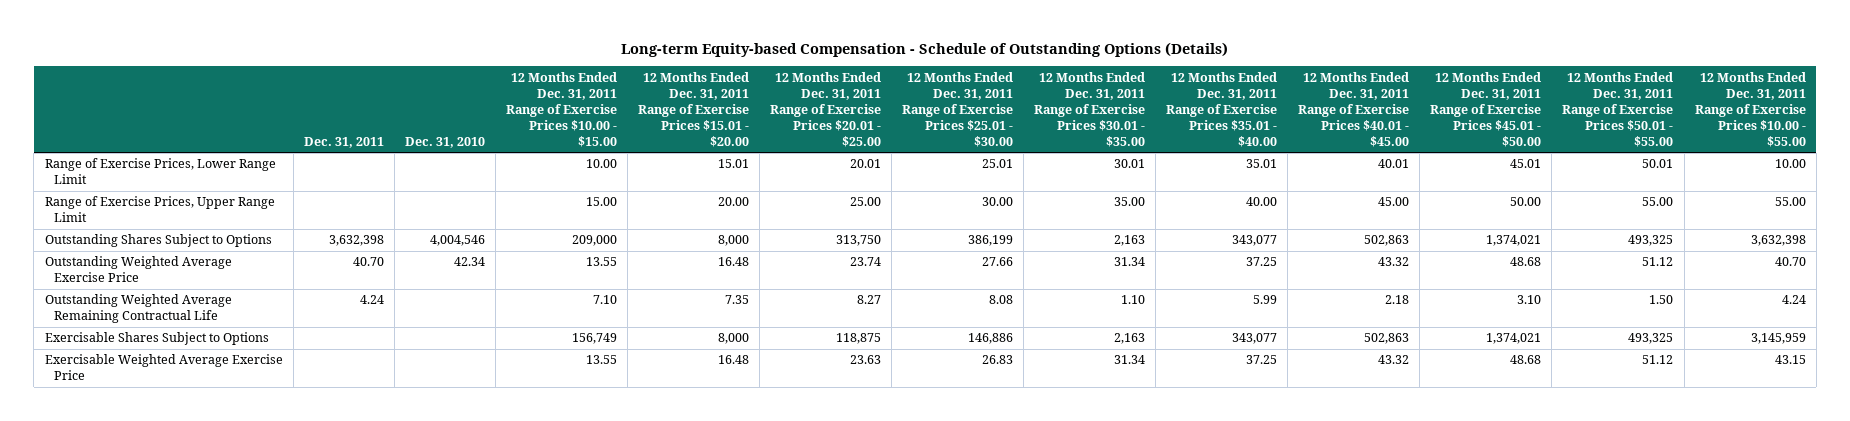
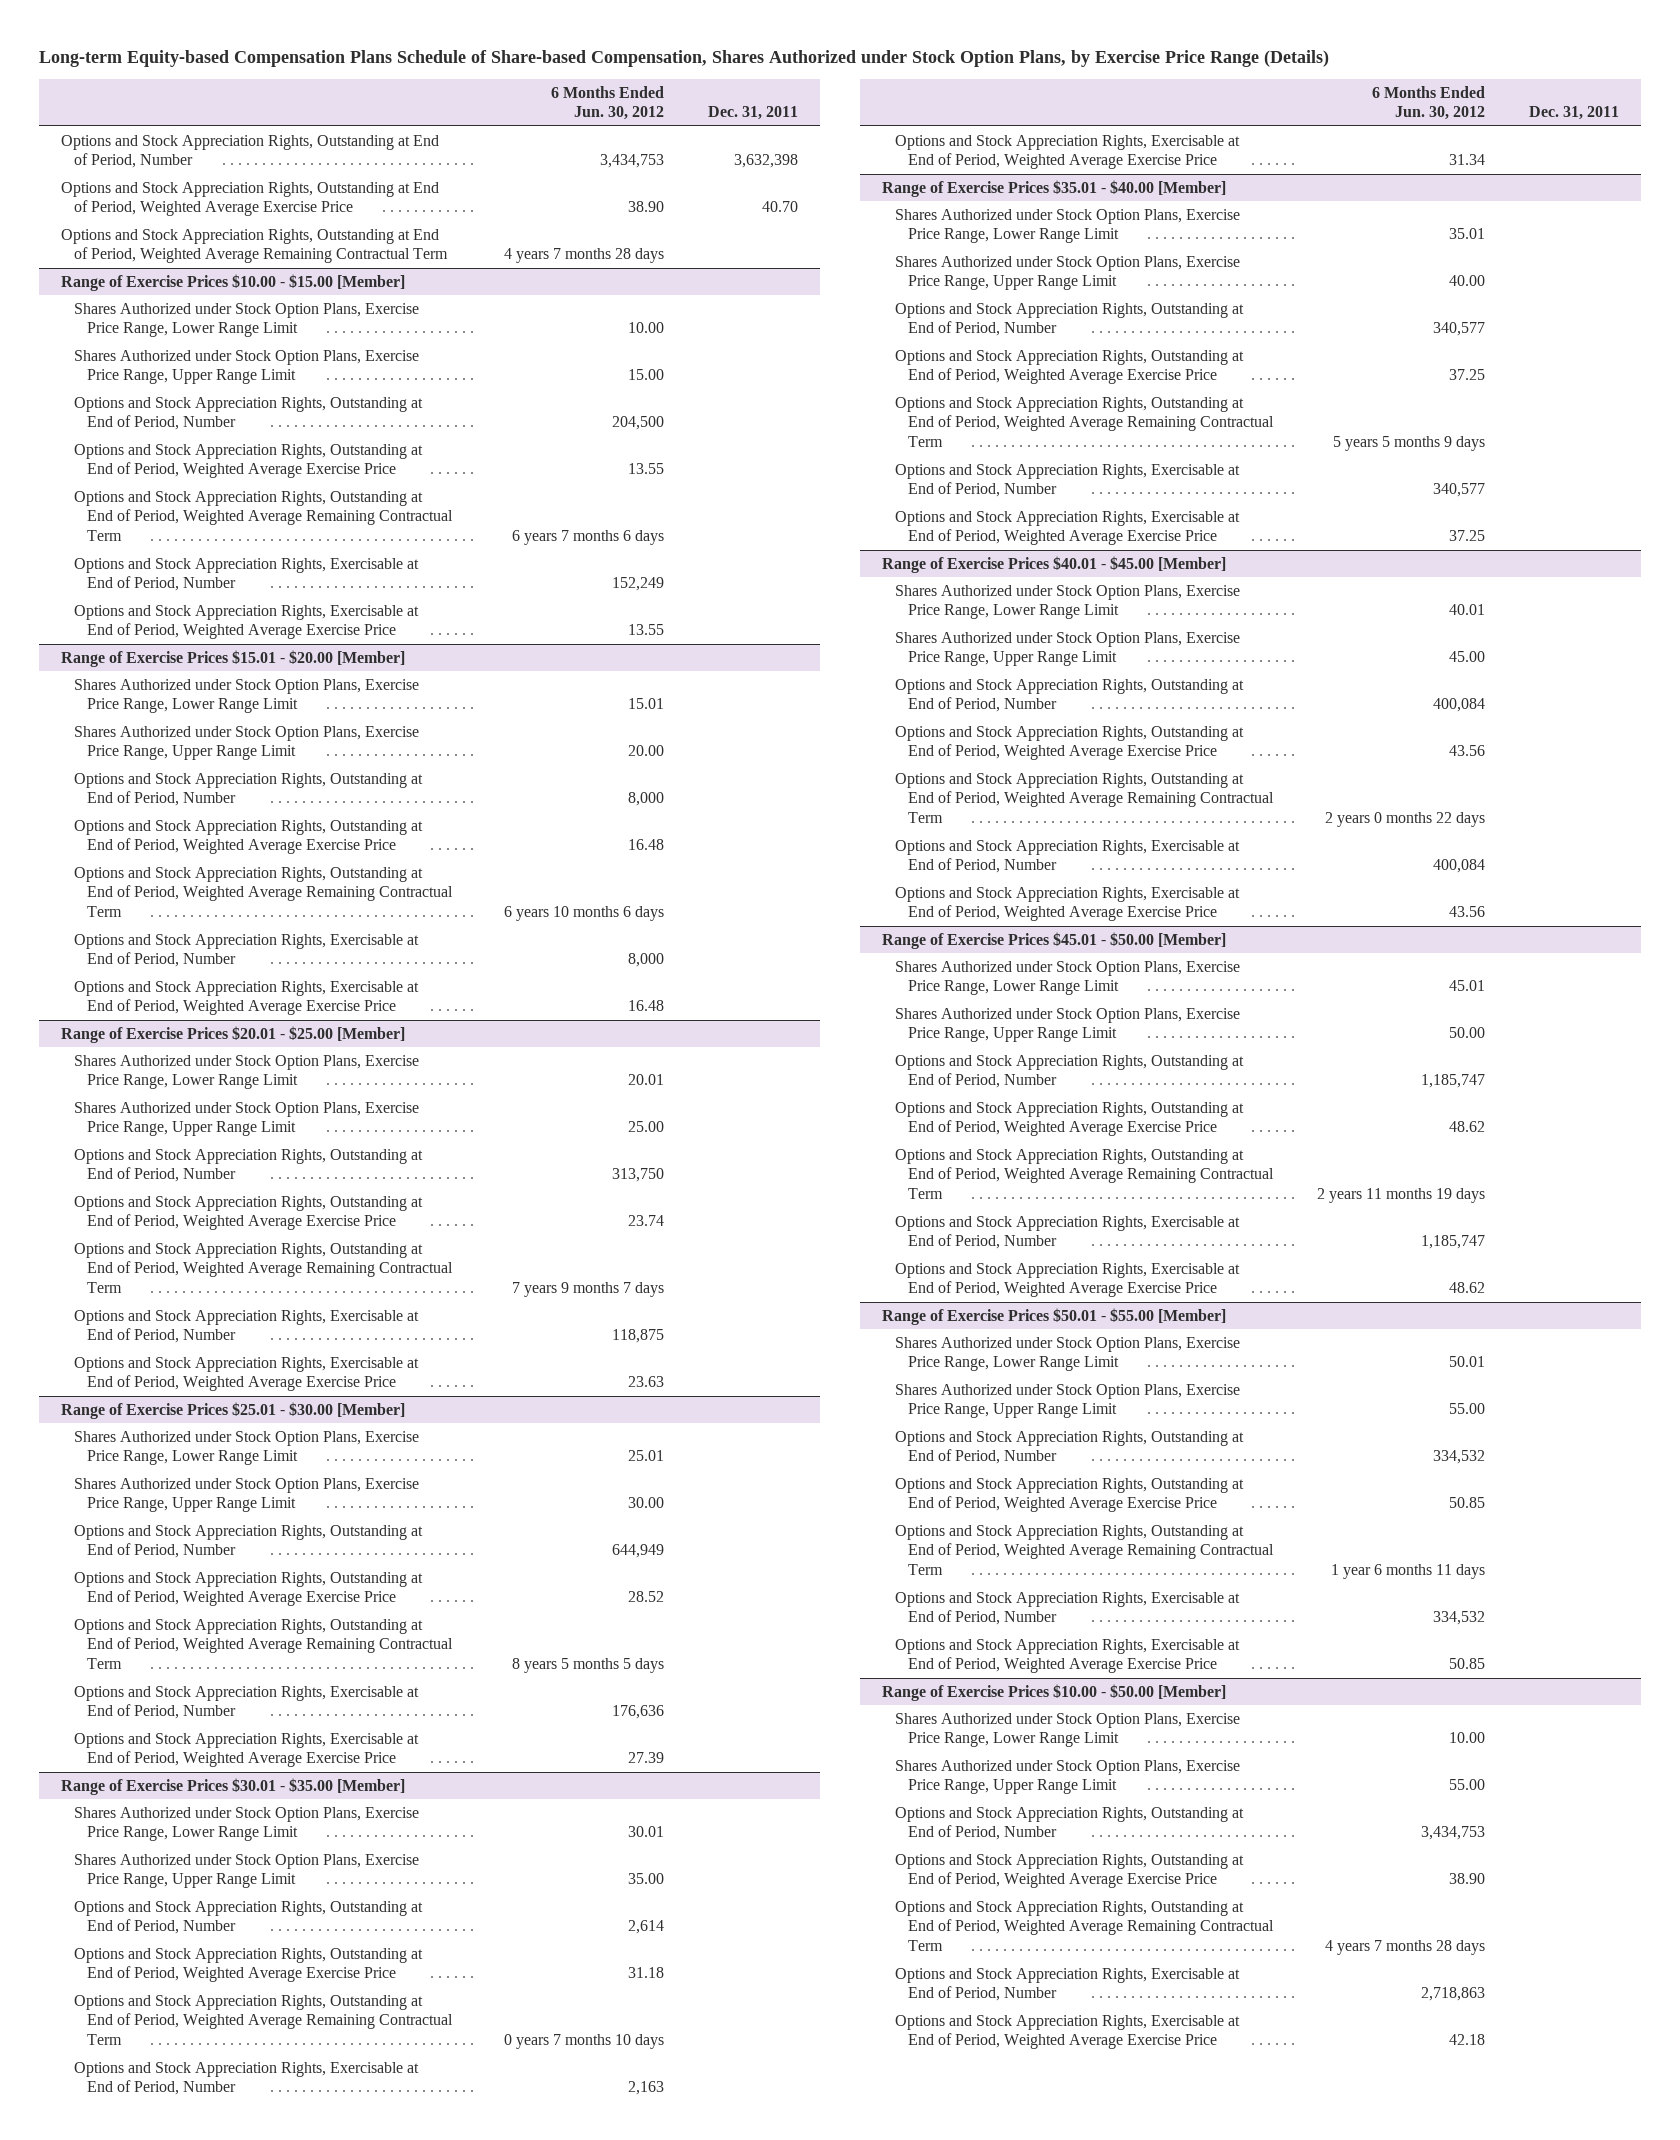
- Long-term Equity-based Compensation - Schedule of Outstanding Options (Details)
+ Long-term Equity-based Compensation Plans Schedule of Share-based Compensation, Shares Authorized under Stock Option Plans, by Exercise Price Range (Details)
- | Dec. 31, 2011 | Dec. 31, 2010 | 12 Months Ended Dec. 31, 2011 Range of Exercise Prices $10.00 - $15.00 | 12 Months Ended Dec. 31, 2011 Range of Exercise Prices $15.01 - $20.00 | 12 Months Ended Dec. 31, 2011 Range of Exercise Prices $20.01 - $25.00 | 12 Months Ended Dec. 31, 2011 Range of Exercise Prices $25.01 - $30.00 | 12 Months Ended Dec. 31, 2011 Range of Exercise Prices $30.01 - $35.00 | 12 Months Ended Dec. 31, 2011 Range of Exercise Prices $35.01 - $40.00 | 12 Months Ended Dec. 31, 2011 Range of Exercise Prices $40.01 - $45.00 | 12 Months Ended Dec. 31, 2011 Range of Exercise Prices $45.01 - $50.00 | 12 Months Ended Dec. 31, 2011 Range of Exercise Prices $50.01 - $55.00 | 12 Months Ended Dec. 31, 2011 Range of Exercise Prices $10.00 - $55.00
+ | 6 Months Ended Jun. 30, 2012 | Dec. 31, 2011
- Range of Exercise Prices, Lower Range Limit | | | 10.00 | 15.01 | 20.01 | 25.01 | 30.01 | 35.01 | 40.01 | 45.01 | 50.01 | 10.00
- Range of Exercise Prices, Upper Range Limit | | | 15.00 | 20.00 | 25.00 | 30.00 | 35.00 | 40.00 | 45.00 | 50.00 | 55.00 | 55.00
- Outstanding Shares Subject to Options | 3,632,398 | 4,004,546 | 209,000 | 8,000 | 313,750 | 386,199 | 2,163 | 343,077 | 502,863 | 1,374,021 | 493,325 | 3,632,398
- Outstanding Weighted Average Exercise Price | 40.70 | 42.34 | 13.55 | 16.48 | 23.74 | 27.66 | 31.34 | 37.25 | 43.32 | 48.68 | 51.12 | 40.70
- Outstanding Weighted Average Remaining Contractual Life | 4.24 | | 7.10 | 7.35 | 8.27 | 8.08 | 1.10 | 5.99 | 2.18 | 3.10 | 1.50 | 4.24
- Exercisable Shares Subject to Options | | | 156,749 | 8,000 | 118,875 | 146,886 | 2,163 | 343,077 | 502,863 | 1,374,021 | 493,325 | 3,145,959
- Exercisable Weighted Average Exercise Price | | | 13.55 | 16.48 | 23.63 | 26.83 | 31.34 | 37.25 | 43.32 | 48.68 | 51.12 | 43.15
+ Options and Stock Appreciation Rights, Outstanding at End of Period, Number | 3,434,753 | 3,632,398
+ Options and Stock Appreciation Rights, Outstanding at End of Period, Weighted Average Exercise Price | 38.90 | 40.70
+ Options and Stock Appreciation Rights, Outstanding at End of Period, Weighted Average Remaining Contractual Term | 4 years 7 months 28 days |
+ Range of Exercise Prices $10.00 - $15.00 [Member]
+ Shares Authorized under Stock Option Plans, Exercise Price Range, Lower Range Limit | 10.00 |
+ Shares Authorized under Stock Option Plans, Exercise Price Range, Upper Range Limit | 15.00 |
+ Options and Stock Appreciation Rights, Outstanding at End of Period, Number | 204,500 |
+ Options and Stock Appreciation Rights, Outstanding at End of Period, Weighted Average Exercise Price | 13.55 |
+ Options and Stock Appreciation Rights, Outstanding at End of Period, Weighted Average Remaining Contractual Term | 6 years 7 months 6 days |
+ Options and Stock Appreciation Rights, Exercisable at End of Period, Number | 152,249 |
+ Options and Stock Appreciation Rights, Exercisable at End of Period, Weighted Average Exercise Price | 13.55 |
+ Range of Exercise Prices $15.01 - $20.00 [Member]
+ Shares Authorized under Stock Option Plans, Exercise Price Range, Lower Range Limit | 15.01 |
+ Shares Authorized under Stock Option Plans, Exercise Price Range, Upper Range Limit | 20.00 |
+ Options and Stock Appreciation Rights, Outstanding at End of Period, Number | 8,000 |
+ Options and Stock Appreciation Rights, Outstanding at End of Period, Weighted Average Exercise Price | 16.48 |
+ Options and Stock Appreciation Rights, Outstanding at End of Period, Weighted Average Remaining Contractual Term | 6 years 10 months 6 days |
+ Options and Stock Appreciation Rights, Exercisable at End of Period, Number | 8,000 |
+ Options and Stock Appreciation Rights, Exercisable at End of Period, Weighted Average Exercise Price | 16.48 |
+ Range of Exercise Prices $20.01 - $25.00 [Member]
+ Shares Authorized under Stock Option Plans, Exercise Price Range, Lower Range Limit | 20.01 |
+ Shares Authorized under Stock Option Plans, Exercise Price Range, Upper Range Limit | 25.00 |
+ Options and Stock Appreciation Rights, Outstanding at End of Period, Number | 313,750 |
+ Options and Stock Appreciation Rights, Outstanding at End of Period, Weighted Average Exercise Price | 23.74 |
+ Options and Stock Appreciation Rights, Outstanding at End of Period, Weighted Average Remaining Contractual Term | 7 years 9 months 7 days |
+ Options and Stock Appreciation Rights, Exercisable at End of Period, Number | 118,875 |
+ Options and Stock Appreciation Rights, Exercisable at End of Period, Weighted Average Exercise Price | 23.63 |
+ Range of Exercise Prices $25.01 - $30.00 [Member]
+ Shares Authorized under Stock Option Plans, Exercise Price Range, Lower Range Limit | 25.01 |
+ Shares Authorized under Stock Option Plans, Exercise Price Range, Upper Range Limit | 30.00 |
+ Options and Stock Appreciation Rights, Outstanding at End of Period, Number | 644,949 |
+ Options and Stock Appreciation Rights, Outstanding at End of Period, Weighted Average Exercise Price | 28.52 |
+ Options and Stock Appreciation Rights, Outstanding at End of Period, Weighted Average Remaining Contractual Term | 8 years 5 months 5 days |
+ Options and Stock Appreciation Rights, Exercisable at End of Period, Number | 176,636 |
+ Options and Stock Appreciation Rights, Exercisable at End of Period, Weighted Average Exercise Price | 27.39 |
+ Range of Exercise Prices $30.01 - $35.00 [Member]
+ Shares Authorized under Stock Option Plans, Exercise Price Range, Lower Range Limit | 30.01 |
+ Shares Authorized under Stock Option Plans, Exercise Price Range, Upper Range Limit | 35.00 |
+ Options and Stock Appreciation Rights, Outstanding at End of Period, Number | 2,614 |
+ Options and Stock Appreciation Rights, Outstanding at End of Period, Weighted Average Exercise Price | 31.18 |
+ Options and Stock Appreciation Rights, Outstanding at End of Period, Weighted Average Remaining Contractual Term | 0 years 7 months 10 days |
+ Options and Stock Appreciation Rights, Exercisable at End of Period, Number | 2,163 |
+ Options and Stock Appreciation Rights, Exercisable at End of Period, Weighted Average Exercise Price | 31.34 |
+ Range of Exercise Prices $35.01 - $40.00 [Member]
+ Shares Authorized under Stock Option Plans, Exercise Price Range, Lower Range Limit | 35.01 |
+ Shares Authorized under Stock Option Plans, Exercise Price Range, Upper Range Limit | 40.00 |
+ Options and Stock Appreciation Rights, Outstanding at End of Period, Number | 340,577 |
+ Options and Stock Appreciation Rights, Outstanding at End of Period, Weighted Average Exercise Price | 37.25 |
+ Options and Stock Appreciation Rights, Outstanding at End of Period, Weighted Average Remaining Contractual Term | 5 years 5 months 9 days |
+ Options and Stock Appreciation Rights, Exercisable at End of Period, Number | 340,577 |
+ Options and Stock Appreciation Rights, Exercisable at End of Period, Weighted Average Exercise Price | 37.25 |
+ Range of Exercise Prices $40.01 - $45.00 [Member]
+ Shares Authorized under Stock Option Plans, Exercise Price Range, Lower Range Limit | 40.01 |
+ Shares Authorized under Stock Option Plans, Exercise Price Range, Upper Range Limit | 45.00 |
+ Options and Stock Appreciation Rights, Outstanding at End of Period, Number | 400,084 |
+ Options and Stock Appreciation Rights, Outstanding at End of Period, Weighted Average Exercise Price | 43.56 |
+ Options and Stock Appreciation Rights, Outstanding at End of Period, Weighted Average Remaining Contractual Term | 2 years 0 months 22 days |
+ Options and Stock Appreciation Rights, Exercisable at End of Period, Number | 400,084 |
+ Options and Stock Appreciation Rights, Exercisable at End of Period, Weighted Average Exercise Price | 43.56 |
+ Range of Exercise Prices $45.01 - $50.00 [Member]
+ Shares Authorized under Stock Option Plans, Exercise Price Range, Lower Range Limit | 45.01 |
+ Shares Authorized under Stock Option Plans, Exercise Price Range, Upper Range Limit | 50.00 |
+ Options and Stock Appreciation Rights, Outstanding at End of Period, Number | 1,185,747 |
+ Options and Stock Appreciation Rights, Outstanding at End of Period, Weighted Average Exercise Price | 48.62 |
+ Options and Stock Appreciation Rights, Outstanding at End of Period, Weighted Average Remaining Contractual Term | 2 years 11 months 19 days |
+ Options and Stock Appreciation Rights, Exercisable at End of Period, Number | 1,185,747 |
+ Options and Stock Appreciation Rights, Exercisable at End of Period, Weighted Average Exercise Price | 48.62 |
+ Range of Exercise Prices $50.01 - $55.00 [Member]
+ Shares Authorized under Stock Option Plans, Exercise Price Range, Lower Range Limit | 50.01 |
+ Shares Authorized under Stock Option Plans, Exercise Price Range, Upper Range Limit | 55.00 |
+ Options and Stock Appreciation Rights, Outstanding at End of Period, Number | 334,532 |
+ Options and Stock Appreciation Rights, Outstanding at End of Period, Weighted Average Exercise Price | 50.85 |
+ Options and Stock Appreciation Rights, Outstanding at End of Period, Weighted Average Remaining Contractual Term | 1 year 6 months 11 days |
+ Options and Stock Appreciation Rights, Exercisable at End of Period, Number | 334,532 |
+ Options and Stock Appreciation Rights, Exercisable at End of Period, Weighted Average Exercise Price | 50.85 |
+ Range of Exercise Prices $10.00 - $50.00 [Member]
+ Shares Authorized under Stock Option Plans, Exercise Price Range, Lower Range Limit | 10.00 |
+ Shares Authorized under Stock Option Plans, Exercise Price Range, Upper Range Limit | 55.00 |
+ Options and Stock Appreciation Rights, Outstanding at End of Period, Number | 3,434,753 |
+ Options and Stock Appreciation Rights, Outstanding at End of Period, Weighted Average Exercise Price | 38.90 |
+ Options and Stock Appreciation Rights, Outstanding at End of Period, Weighted Average Remaining Contractual Term | 4 years 7 months 28 days |
+ Options and Stock Appreciation Rights, Exercisable at End of Period, Number | 2,718,863 |
+ Options and Stock Appreciation Rights, Exercisable at End of Period, Weighted Average Exercise Price | 42.18 |

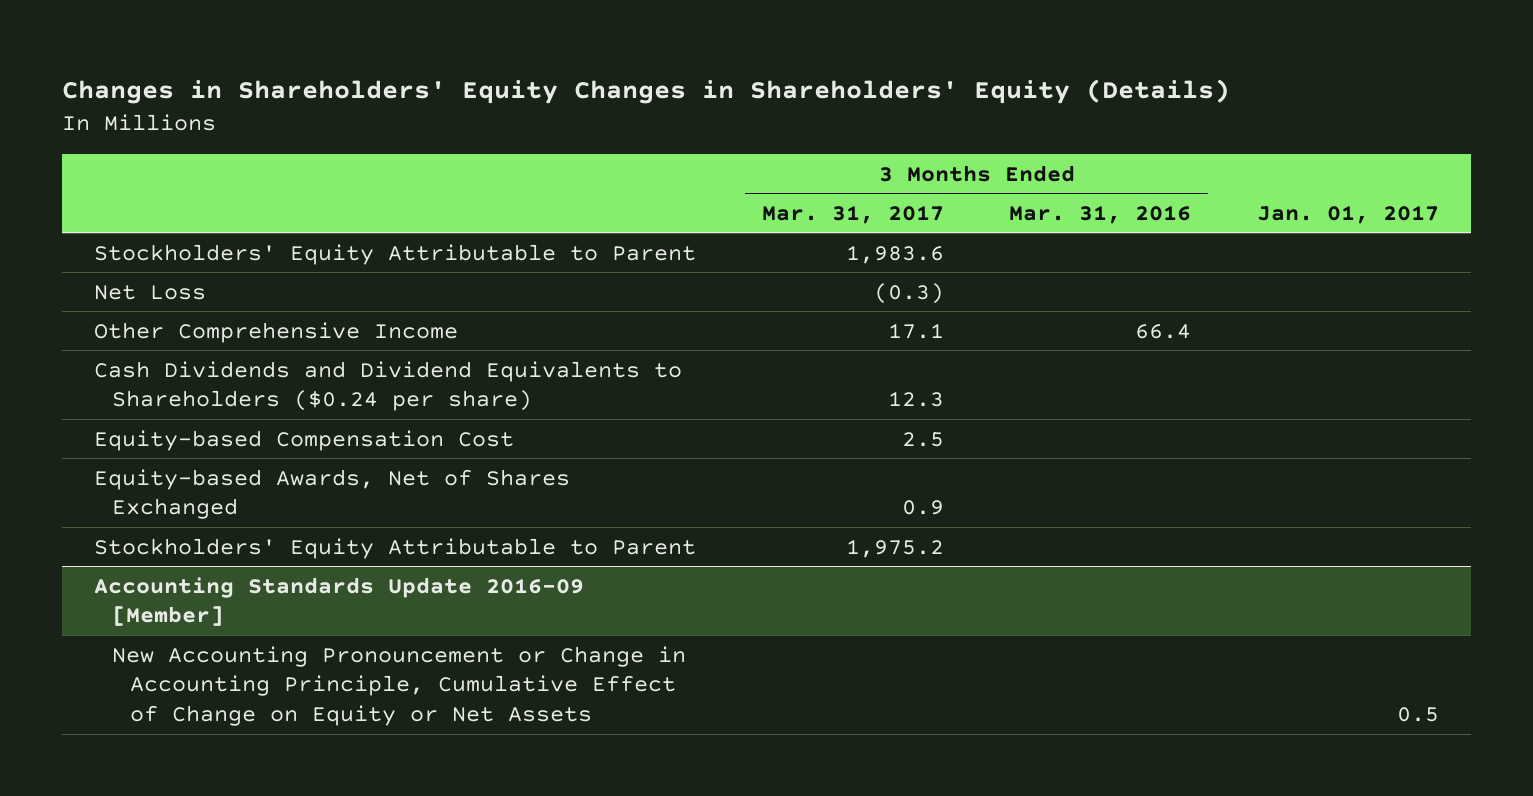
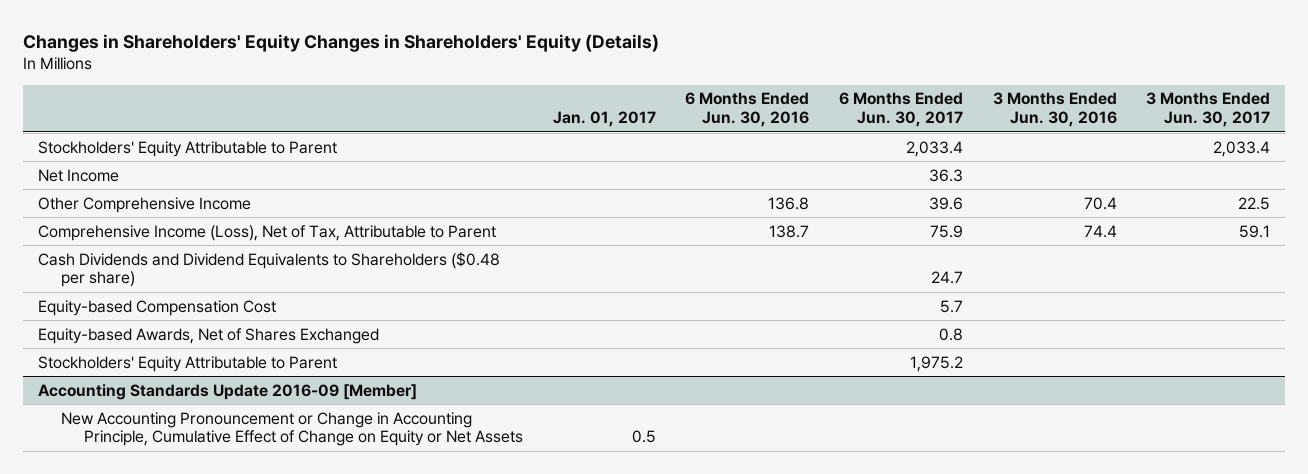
- | 3 Months Ended Mar. 31, 2017 | 3 Months Ended Mar. 31, 2016 | Jan. 01, 2017
+ | Jan. 01, 2017 | 6 Months Ended Jun. 30, 2016 | 6 Months Ended Jun. 30, 2017 | 3 Months Ended Jun. 30, 2016 | 3 Months Ended Jun. 30, 2017
- Net Loss | (0.3) | |
+ Net Income | | | 36.3 | |
- Cash Dividends and Dividend Equivalents to Shareholders ($0.24 per share) | 12.3 | |
+ Comprehensive Income (Loss), Net of Tax, Attributable to Parent | | 138.7 | 75.9 | 74.4 | 59.1
+ Cash Dividends and Dividend Equivalents to Shareholders ($0.48 per share) | | | 24.7 | |

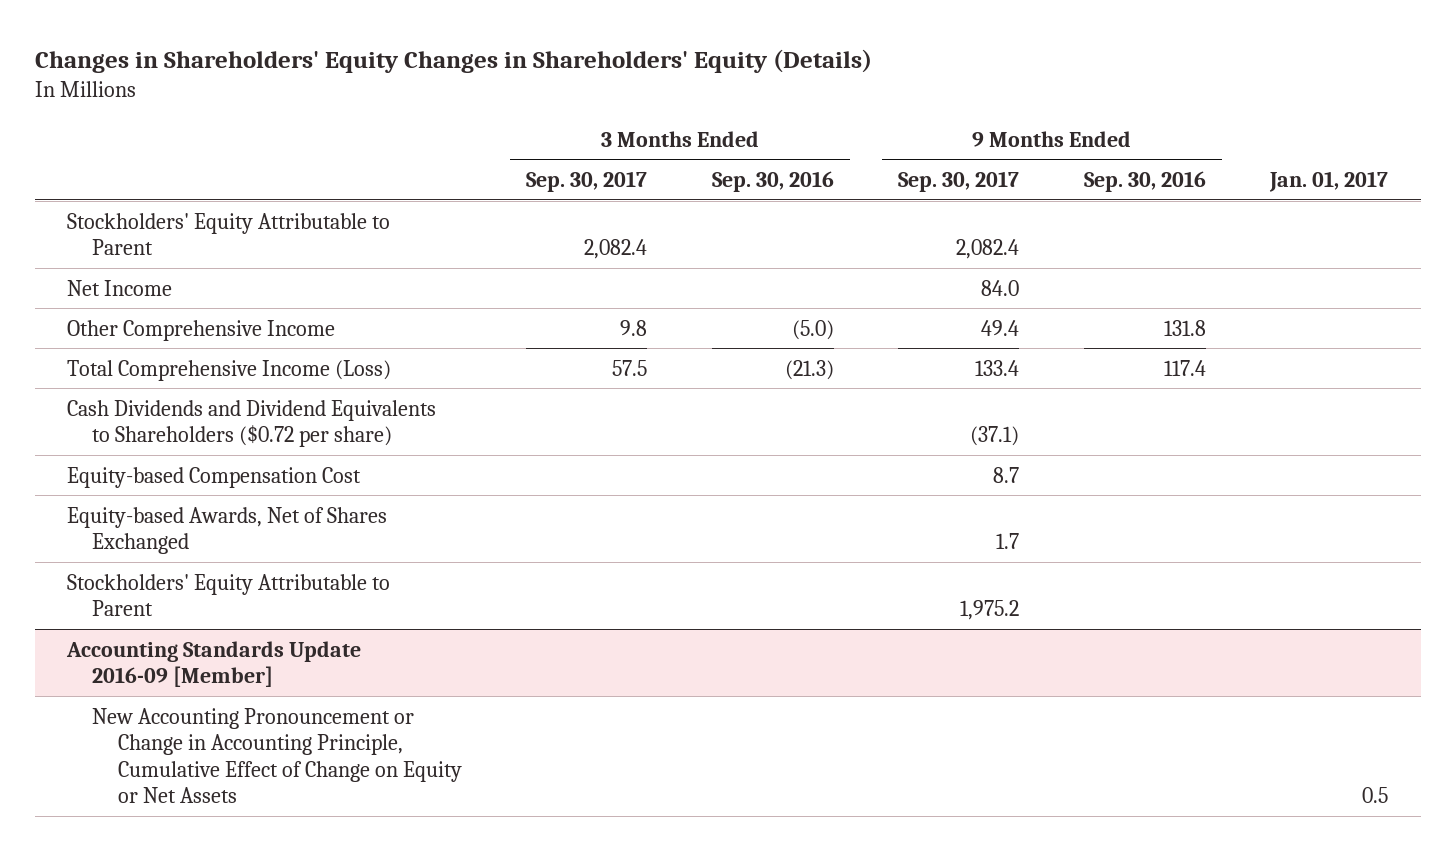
- | Jan. 01, 2017 | 6 Months Ended Jun. 30, 2016 | 6 Months Ended Jun. 30, 2017 | 3 Months Ended Jun. 30, 2016 | 3 Months Ended Jun. 30, 2017
+ | 3 Months Ended Sep. 30, 2017 | 3 Months Ended Sep. 30, 2016 | 9 Months Ended Sep. 30, 2017 | 9 Months Ended Sep. 30, 2016 | Jan. 01, 2017
- Comprehensive Income (Loss), Net of Tax, Attributable to Parent | | 138.7 | 75.9 | 74.4 | 59.1
- Cash Dividends and Dividend Equivalents to Shareholders ($0.48 per share) | | | 24.7 | |
+ Total Comprehensive Income (Loss) | 57.5 | (21.3) | 133.4 | 117.4 |
+ Cash Dividends and Dividend Equivalents to Shareholders ($0.72 per share) | | | (37.1) | |

